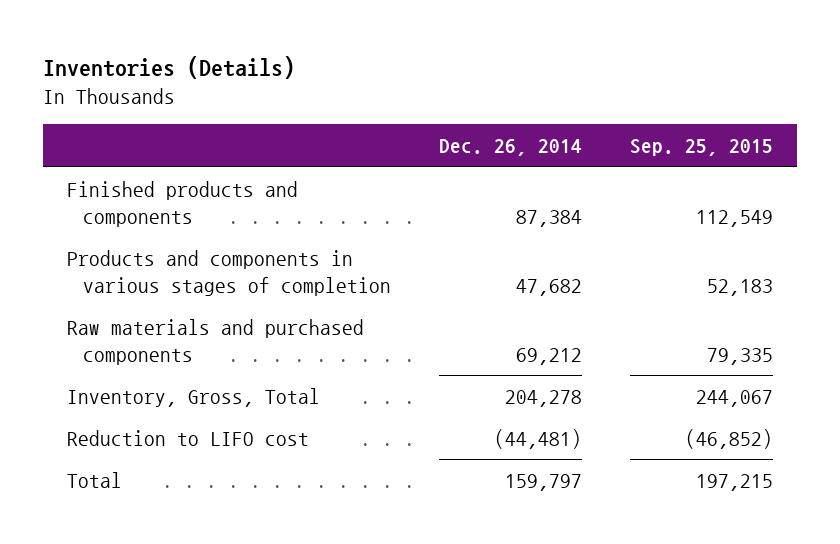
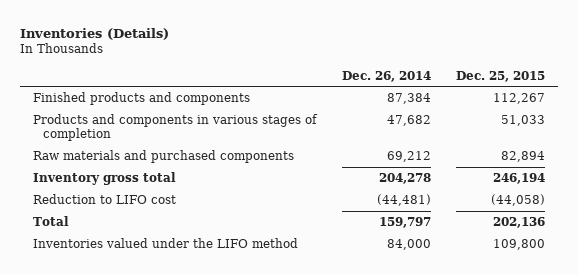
- | Dec. 26, 2014 | Sep. 25, 2015
+ | Dec. 26, 2014 | Dec. 25, 2015
- Inventory, Gross, Total | 204,278 | 244,067
+ Inventory gross total | 204,278 | 246,194
+ Inventories valued under the LIFO method | 84,000 | 109,800

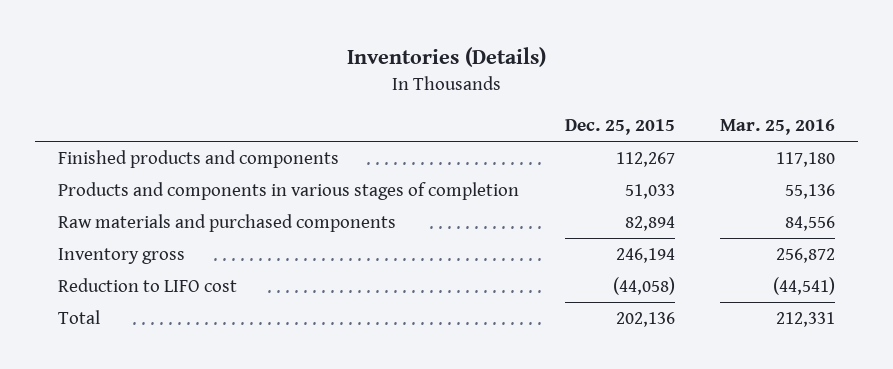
- | Dec. 26, 2014 | Dec. 25, 2015
+ | Dec. 25, 2015 | Mar. 25, 2016
- Inventory gross total | 204,278 | 246,194
+ Inventory gross | 246,194 | 256,872
- Inventories valued under the LIFO method | 84,000 | 109,800

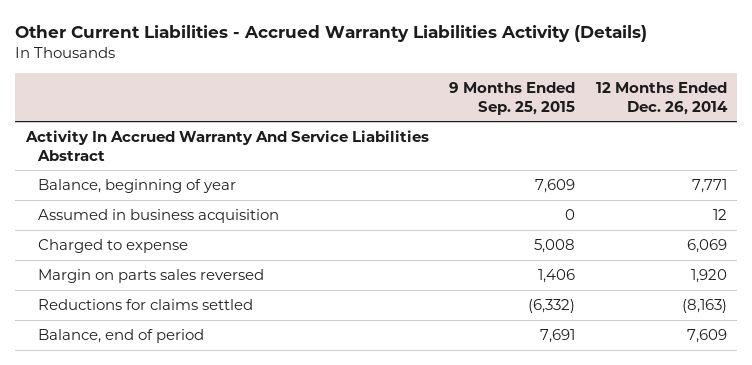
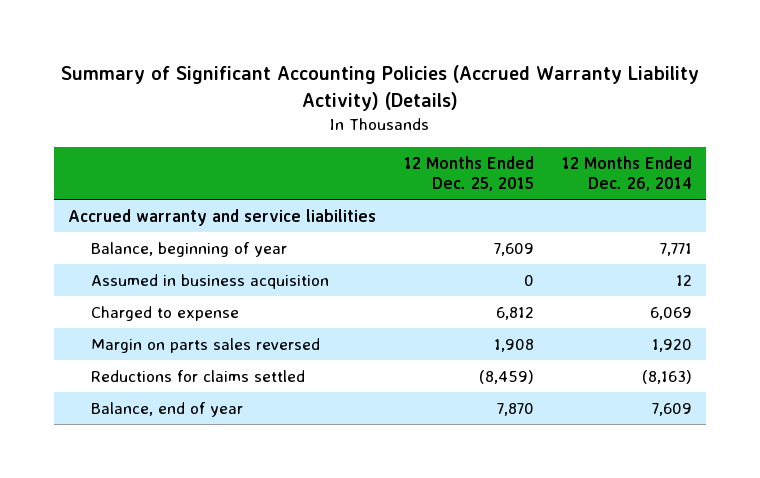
- Other Current Liabilities - Accrued Warranty Liabilities Activity (Details)
+ Summary of Significant Accounting Policies (Accrued Warranty Liability Activity) (Details)
- | 9 Months Ended Sep. 25, 2015 | 12 Months Ended Dec. 26, 2014
+ | 12 Months Ended Dec. 25, 2015 | 12 Months Ended Dec. 26, 2014
- Activity In Accrued Warranty And Service Liabilities Abstract
+ Accrued warranty and service liabilities
- Balance, end of period | 7,691 | 7,609
+ Balance, end of year | 7,870 | 7,609

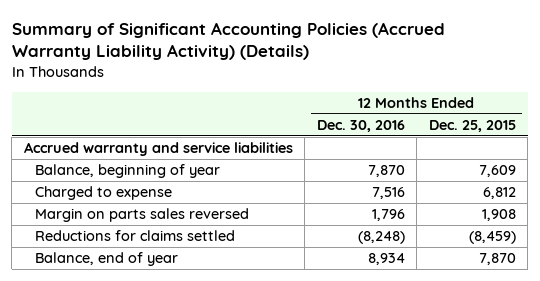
- | 12 Months Ended Dec. 25, 2015 | 12 Months Ended Dec. 26, 2014
+ | 12 Months Ended Dec. 30, 2016 | 12 Months Ended Dec. 25, 2015
- Assumed in business acquisition | 0 | 12

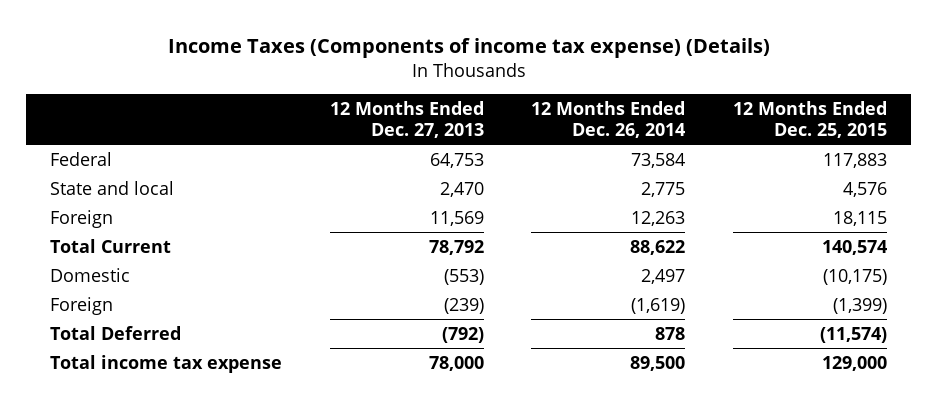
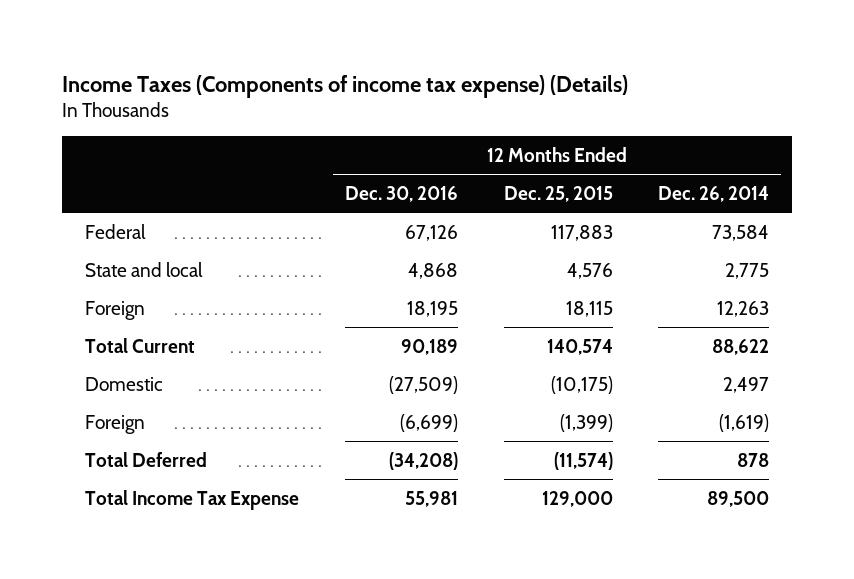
- | 12 Months Ended Dec. 27, 2013 | 12 Months Ended Dec. 26, 2014 | 12 Months Ended Dec. 25, 2015
+ | 12 Months Ended Dec. 30, 2016 | 12 Months Ended Dec. 25, 2015 | 12 Months Ended Dec. 26, 2014
- Total income tax expense | 78,000 | 89,500 | 129,000
+ Total Income Tax Expense | 55,981 | 129,000 | 89,500

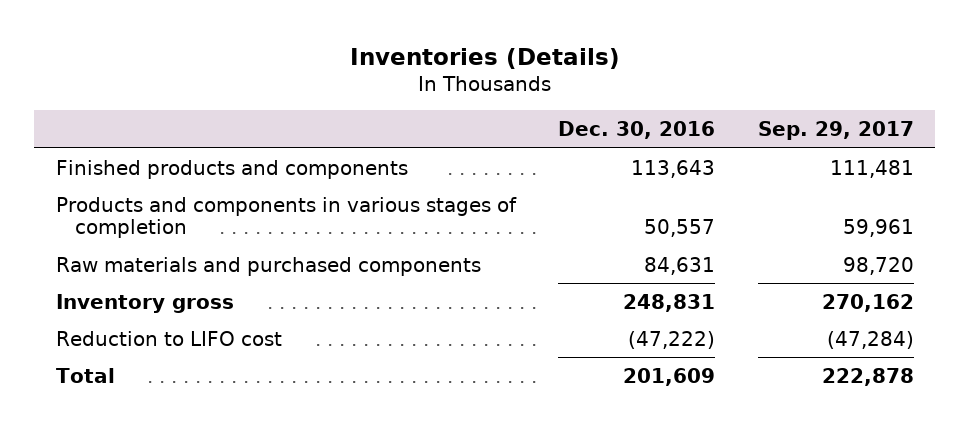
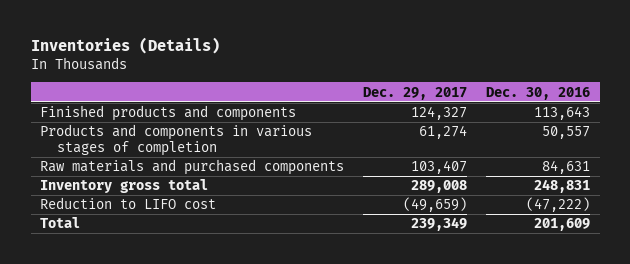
- | Dec. 30, 2016 | Sep. 29, 2017
+ | Dec. 29, 2017 | Dec. 30, 2016
- Inventory gross | 248,831 | 270,162
+ Inventory gross total | 289,008 | 248,831

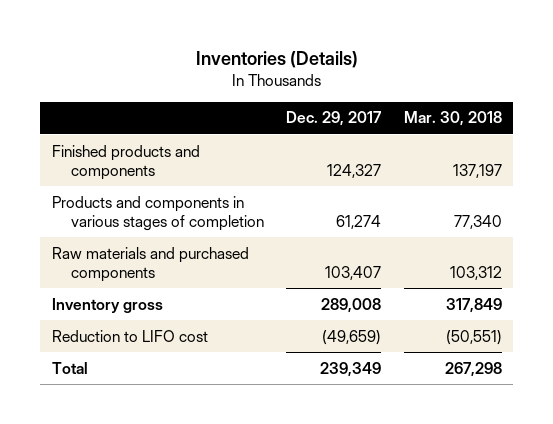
- | Dec. 29, 2017 | Dec. 30, 2016
+ | Dec. 29, 2017 | Mar. 30, 2018
- Inventory gross total | 289,008 | 248,831
+ Inventory gross | 289,008 | 317,849

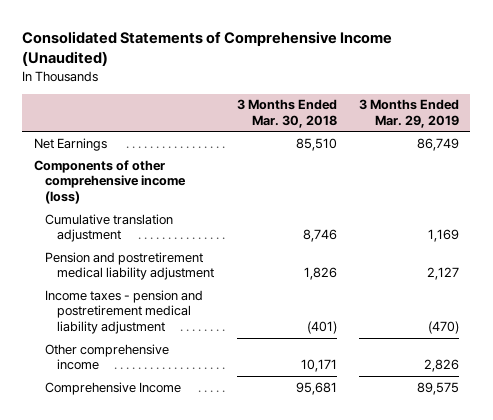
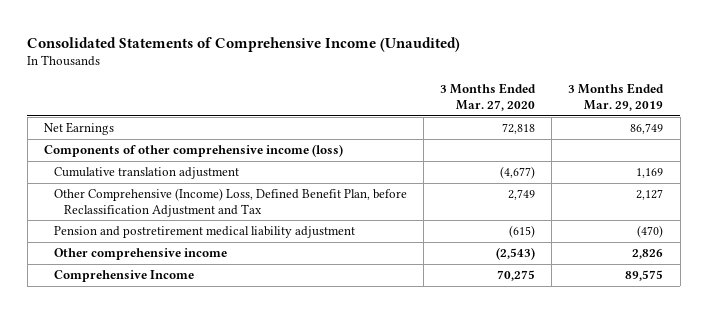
- | 3 Months Ended Mar. 30, 2018 | 3 Months Ended Mar. 29, 2019
+ | 3 Months Ended Mar. 27, 2020 | 3 Months Ended Mar. 29, 2019
- Pension and postretirement medical liability adjustment | 1,826 | 2,127
- Income taxes - pension and postretirement medical liability adjustment | (401) | (470)
+ Other Comprehensive (Income) Loss, Defined Benefit Plan, before Reclassification Adjustment and Tax | 2,749 | 2,127
+ Pension and postretirement medical liability adjustment | (615) | (470)

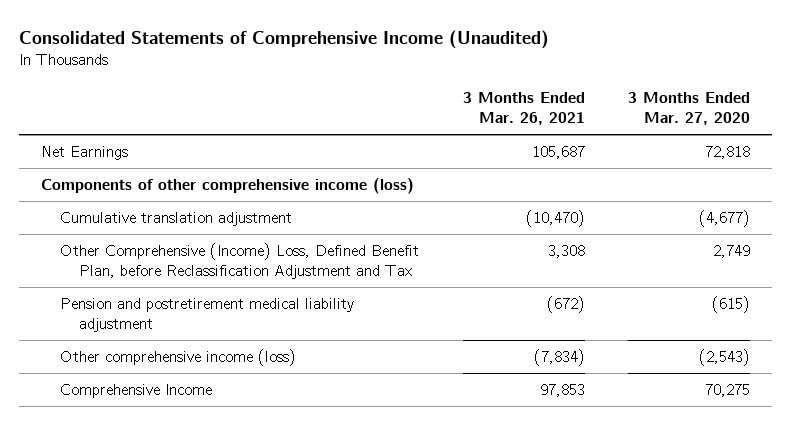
- | 3 Months Ended Mar. 27, 2020 | 3 Months Ended Mar. 29, 2019
+ | 3 Months Ended Mar. 26, 2021 | 3 Months Ended Mar. 27, 2020
- Other comprehensive income | (2,543) | 2,826
+ Other comprehensive income (loss) | (7,834) | (2,543)

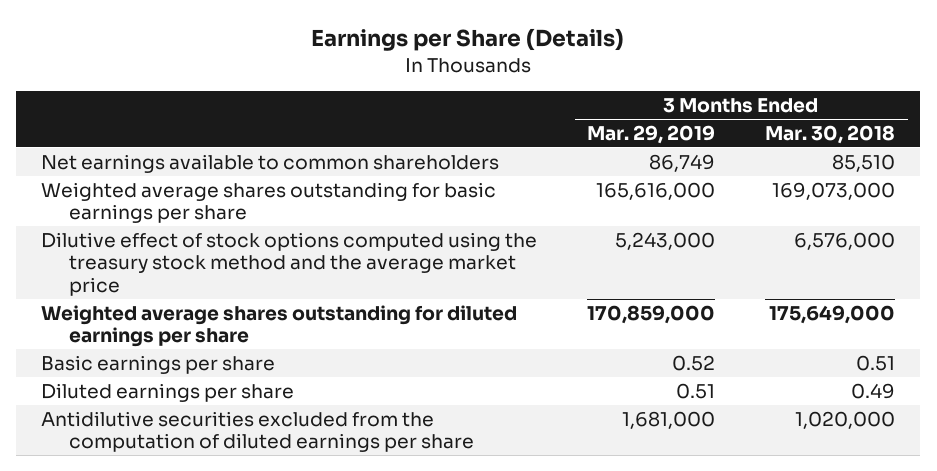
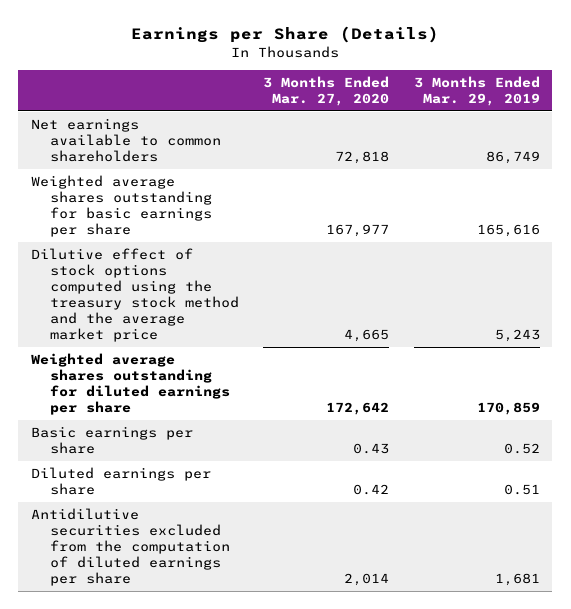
- | 3 Months Ended Mar. 29, 2019 | 3 Months Ended Mar. 30, 2018
+ | 3 Months Ended Mar. 27, 2020 | 3 Months Ended Mar. 29, 2019
- Weighted average shares outstanding for basic earnings per share | 165,616,000 | 169,073,000
- Dilutive effect of stock options computed using the treasury stock method and the average market price | 5,243,000 | 6,576,000
- Weighted average shares outstanding for diluted earnings per share | 170,859,000 | 175,649,000
+ Weighted average shares outstanding for basic earnings per share | 167,977 | 165,616
+ Dilutive effect of stock options computed using the treasury stock method and the average market price | 4,665 | 5,243
+ Weighted average shares outstanding for diluted earnings per share | 172,642 | 170,859
- Antidilutive securities excluded from the computation of diluted earnings per share | 1,681,000 | 1,020,000
+ Antidilutive securities excluded from the computation of diluted earnings per share | 2,014 | 1,681

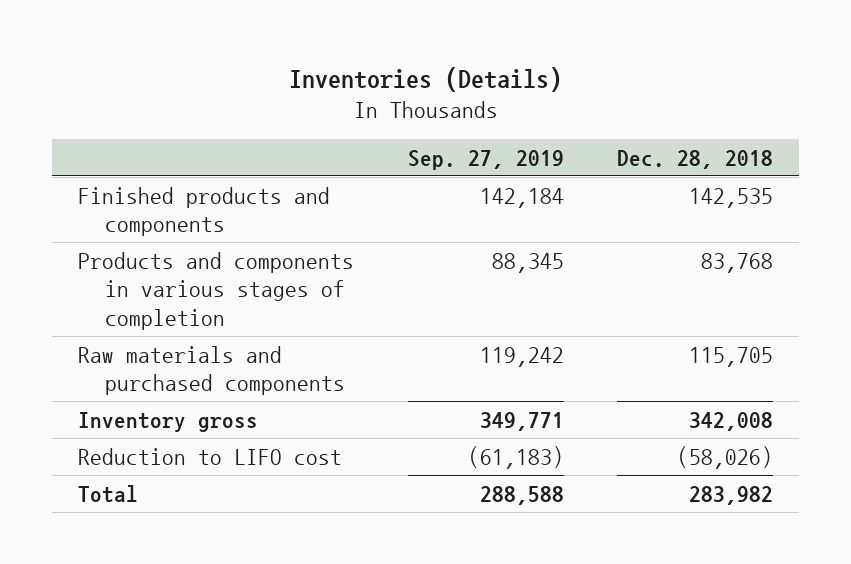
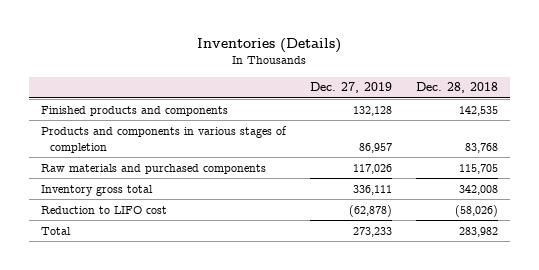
- | Sep. 27, 2019 | Dec. 28, 2018
+ | Dec. 27, 2019 | Dec. 28, 2018
- Inventory gross | 349,771 | 342,008
+ Inventory gross total | 336,111 | 342,008

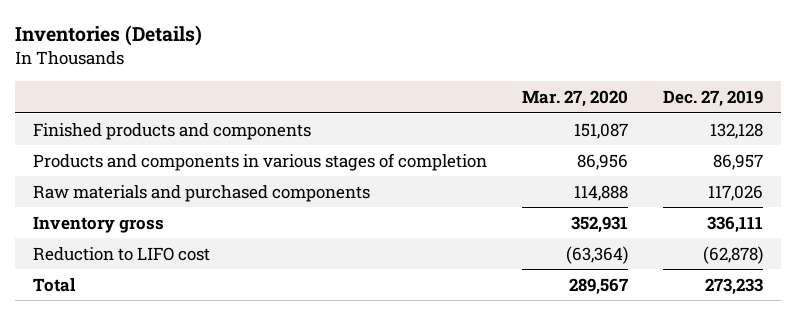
- | Dec. 27, 2019 | Dec. 28, 2018
+ | Mar. 27, 2020 | Dec. 27, 2019
- Inventory gross total | 336,111 | 342,008
+ Inventory gross | 352,931 | 336,111

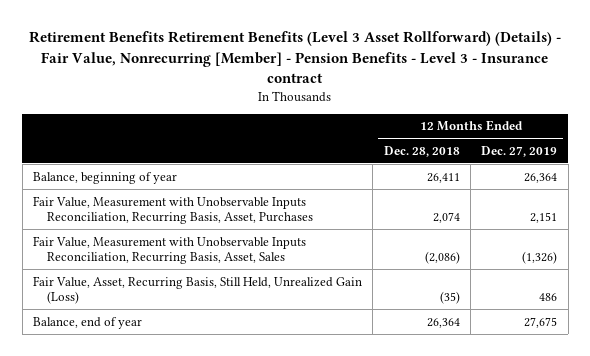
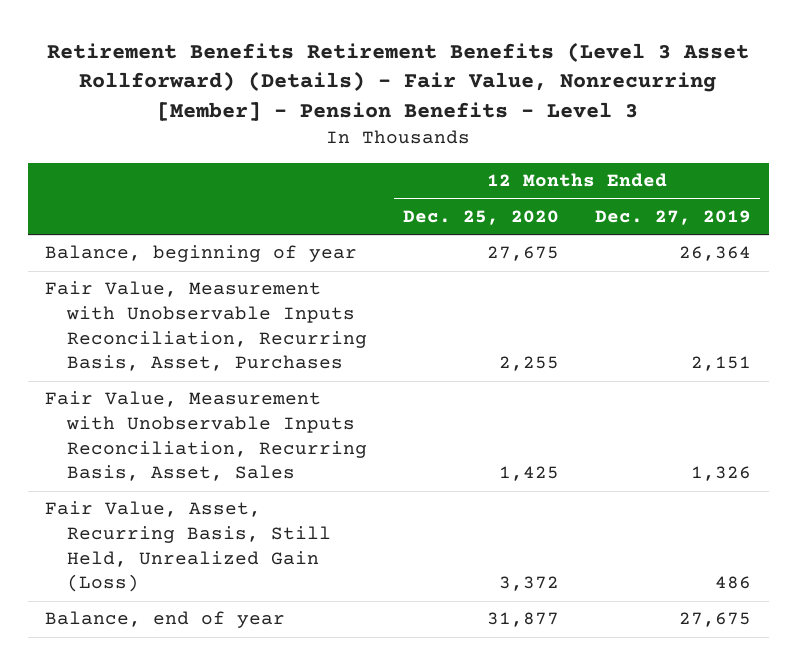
- Retirement Benefits Retirement Benefits (Level 3 Asset Rollforward) (Details) - Fair Value, Nonrecurring [Member] - Pension Benefits - Level 3 - Insurance contract
+ Retirement Benefits Retirement Benefits (Level 3 Asset Rollforward) (Details) - Fair Value, Nonrecurring [Member] - Pension Benefits - Level 3
- | 12 Months Ended Dec. 28, 2018 | 12 Months Ended Dec. 27, 2019
+ | 12 Months Ended Dec. 25, 2020 | 12 Months Ended Dec. 27, 2019
- Fair Value, Measurement with Unobservable Inputs Reconciliation, Recurring Basis, Asset, Sales | (2,086) | (1,326)
+ Fair Value, Measurement with Unobservable Inputs Reconciliation, Recurring Basis, Asset, Sales | 1,425 | 1,326

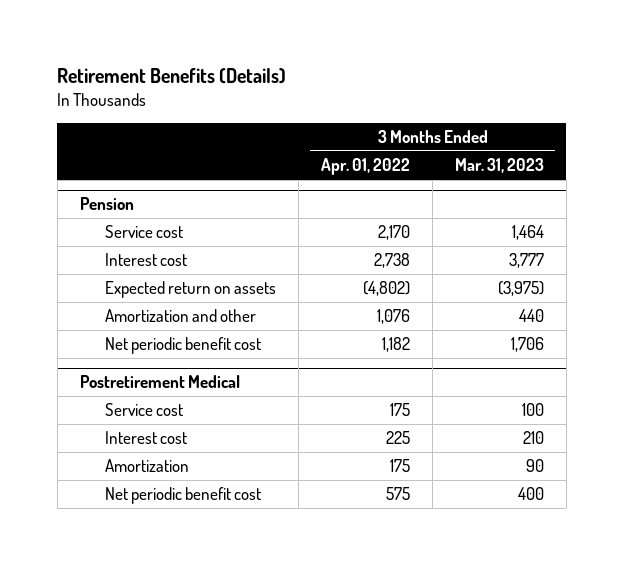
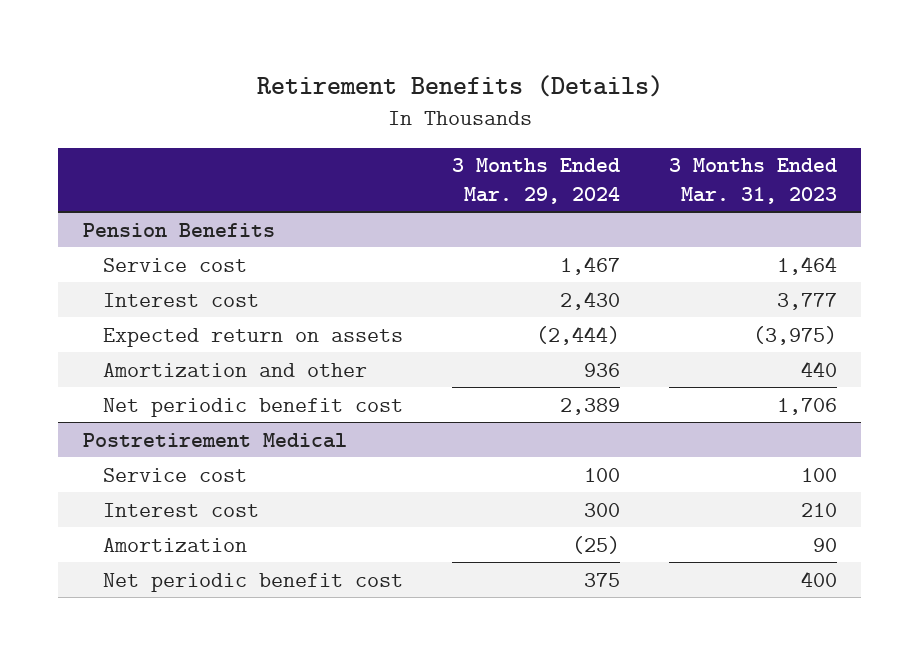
- | 3 Months Ended Apr. 01, 2022 | 3 Months Ended Mar. 31, 2023
+ | 3 Months Ended Mar. 29, 2024 | 3 Months Ended Mar. 31, 2023
- Pension
+ Pension Benefits

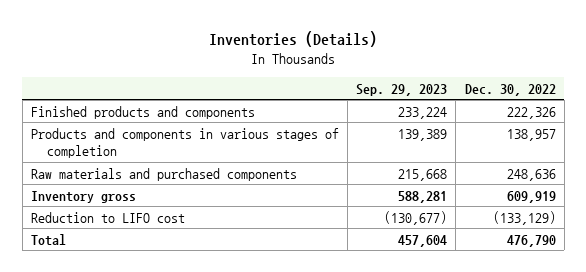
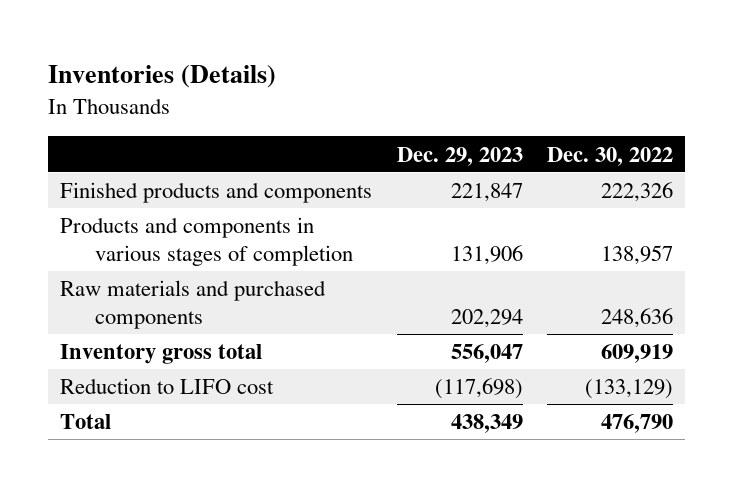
- | Sep. 29, 2023 | Dec. 30, 2022
+ | Dec. 29, 2023 | Dec. 30, 2022
- Inventory gross | 588,281 | 609,919
+ Inventory gross total | 556,047 | 609,919

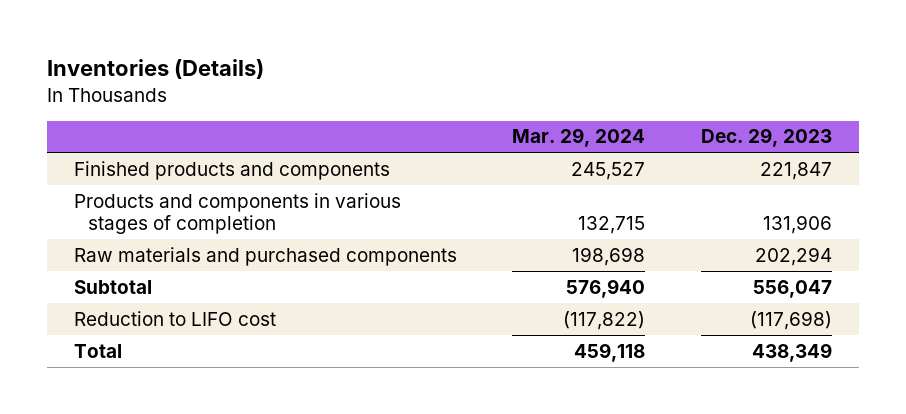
- | Dec. 29, 2023 | Dec. 30, 2022
+ | Mar. 29, 2024 | Dec. 29, 2023
- Inventory gross total | 556,047 | 609,919
+ Subtotal | 576,940 | 556,047

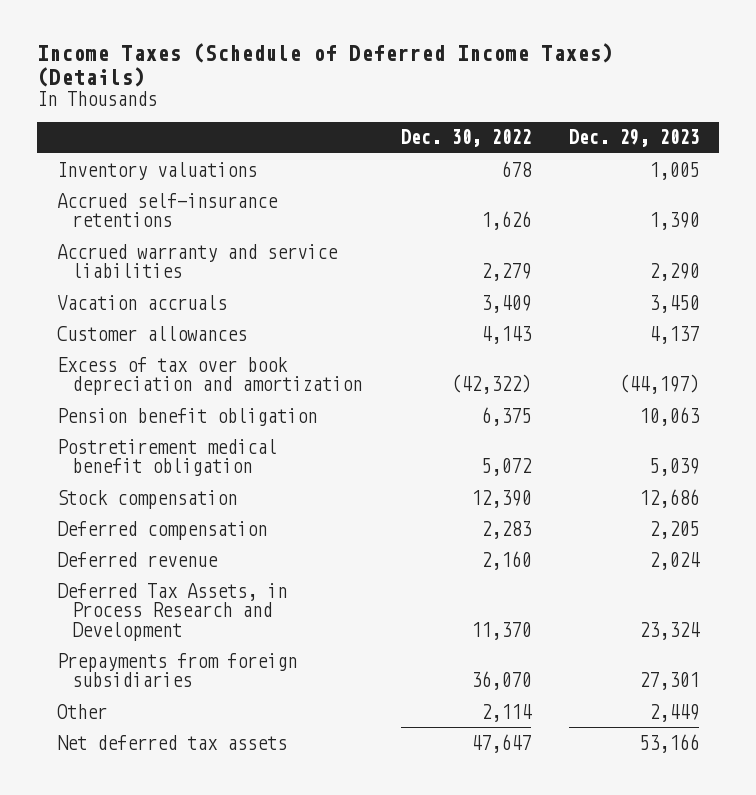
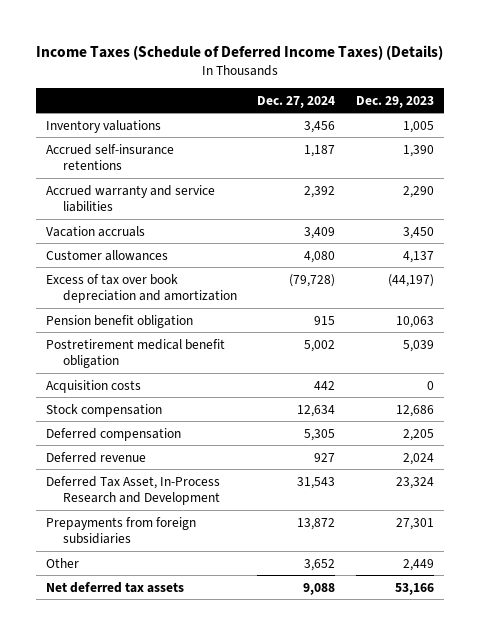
- | Dec. 30, 2022 | Dec. 29, 2023
+ | Dec. 27, 2024 | Dec. 29, 2023
+ Acquisition costs | 442 | 0
- Deferred Tax Assets, in Process Research and Development | 11,370 | 23,324
+ Deferred Tax Asset, In-Process Research and Development | 31,543 | 23,324

